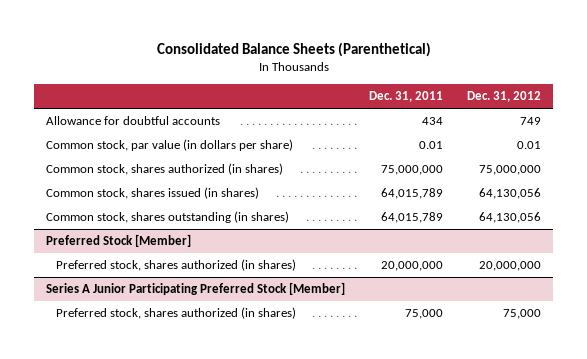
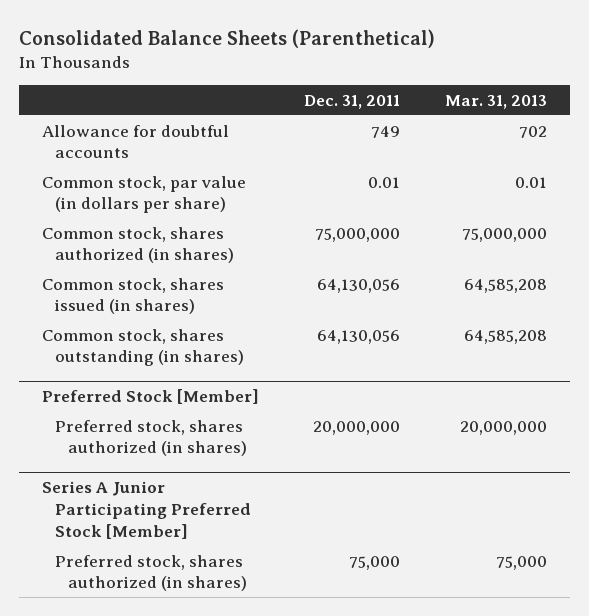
- | Dec. 31, 2011 | Dec. 31, 2012
+ | Dec. 31, 2011 | Mar. 31, 2013
- Allowance for doubtful accounts | 434 | 749
+ Allowance for doubtful accounts | 749 | 702
- Common stock, shares issued (in shares) | 64,015,789 | 64,130,056
- Common stock, shares outstanding (in shares) | 64,015,789 | 64,130,056
+ Common stock, shares issued (in shares) | 64,130,056 | 64,585,208
+ Common stock, shares outstanding (in shares) | 64,130,056 | 64,585,208

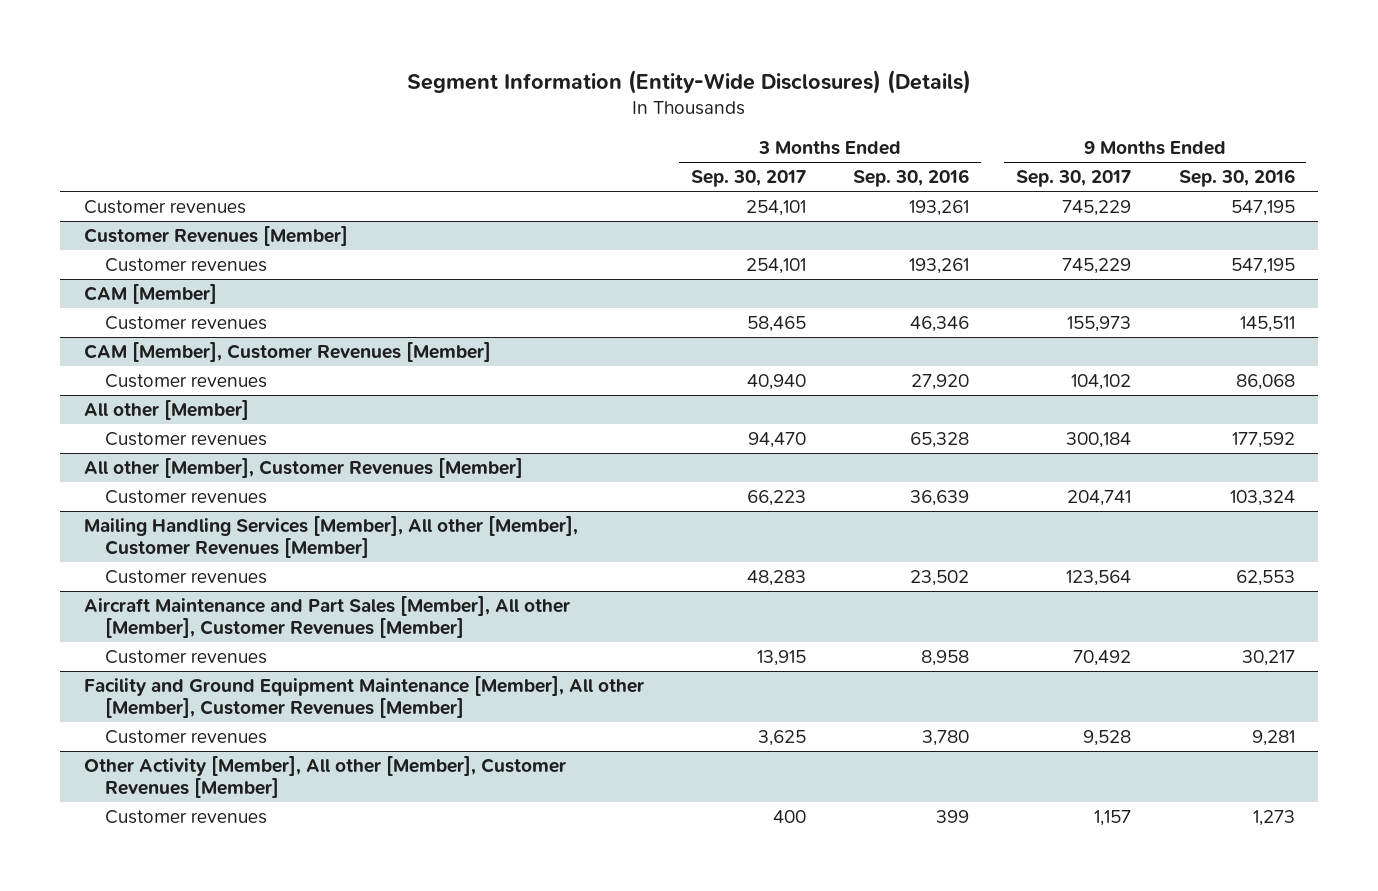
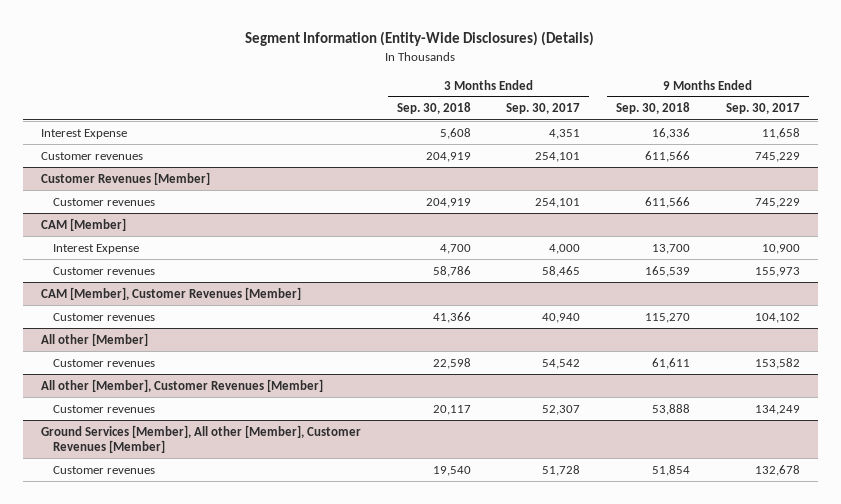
- | 3 Months Ended Sep. 30, 2017 | 3 Months Ended Sep. 30, 2016 | 9 Months Ended Sep. 30, 2017 | 9 Months Ended Sep. 30, 2016
+ | 3 Months Ended Sep. 30, 2018 | 3 Months Ended Sep. 30, 2017 | 9 Months Ended Sep. 30, 2018 | 9 Months Ended Sep. 30, 2017
+ Interest Expense | 5,608 | 4,351 | 16,336 | 11,658
@ CAM [Member]
+ Interest Expense | 4,700 | 4,000 | 13,700 | 10,900
@ All other [Member]
- Customer revenues | 94,470 | 65,328 | 300,184 | 177,592
+ Customer revenues | 22,598 | 54,542 | 61,611 | 153,582
@ All other [Member], Customer Revenues [Member]
- Customer revenues | 66,223 | 36,639 | 204,741 | 103,324
- Mailing Handling Services [Member], All other [Member], Customer Revenues [Member]
- Customer revenues | 48,283 | 23,502 | 123,564 | 62,553
- Aircraft Maintenance and Part Sales [Member], All other [Member], Customer Revenues [Member]
- Customer revenues | 13,915 | 8,958 | 70,492 | 30,217
- Facility and Ground Equipment Maintenance [Member], All other [Member], Customer Revenues [Member]
- Customer revenues | 3,625 | 3,780 | 9,528 | 9,281
- Other Activity [Member], All other [Member], Customer Revenues [Member]
- Customer revenues | 400 | 399 | 1,157 | 1,273
@ All other [Member], Customer Revenues [Member]
+ Customer revenues | 20,117 | 52,307 | 53,888 | 134,249
+ Ground Services [Member], All other [Member], Customer Revenues [Member]
+ Customer revenues | 19,540 | 51,728 | 51,854 | 132,678

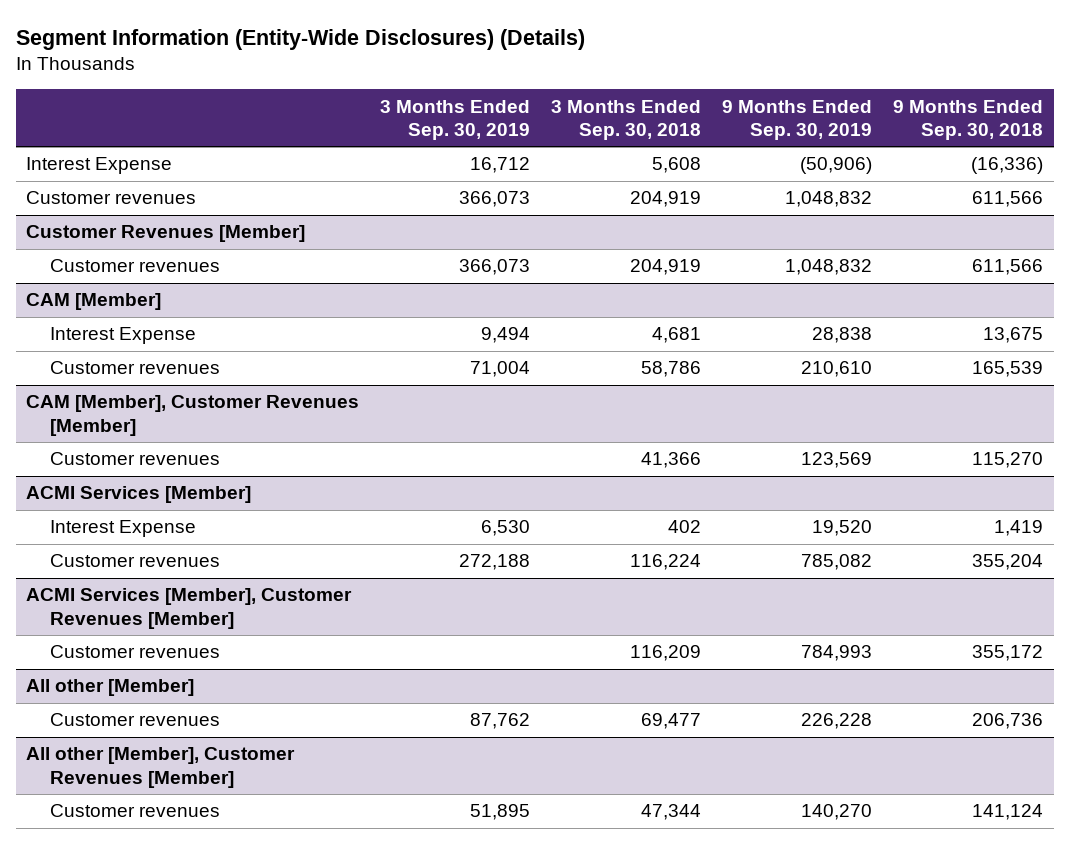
- | 3 Months Ended Sep. 30, 2018 | 3 Months Ended Sep. 30, 2017 | 9 Months Ended Sep. 30, 2018 | 9 Months Ended Sep. 30, 2017
+ | 3 Months Ended Sep. 30, 2019 | 3 Months Ended Sep. 30, 2018 | 9 Months Ended Sep. 30, 2019 | 9 Months Ended Sep. 30, 2018
- Interest Expense | 5,608 | 4,351 | 16,336 | 11,658
+ Interest Expense | 16,712 | 5,608 | (50,906) | (16,336)
@ CAM [Member]
- Interest Expense | 4,700 | 4,000 | 13,700 | 10,900
+ Interest Expense | 9,494 | 4,681 | 28,838 | 13,675
+ ACMI Services [Member]
+ Interest Expense | 6,530 | 402 | 19,520 | 1,419
+ Customer revenues | 272,188 | 116,224 | 785,082 | 355,204
+ ACMI Services [Member], Customer Revenues [Member]
+ Customer revenues | | 116,209 | 784,993 | 355,172
@ All other [Member]
- Customer revenues | 22,598 | 54,542 | 61,611 | 153,582
+ Customer revenues | 87,762 | 69,477 | 226,228 | 206,736
@ All other [Member], Customer Revenues [Member]
- Customer revenues | 20,117 | 52,307 | 53,888 | 134,249
- Ground Services [Member], All other [Member], Customer Revenues [Member]
- Customer revenues | 19,540 | 51,728 | 51,854 | 132,678
@ All other [Member], Customer Revenues [Member]
+ Customer revenues | 51,895 | 47,344 | 140,270 | 141,124

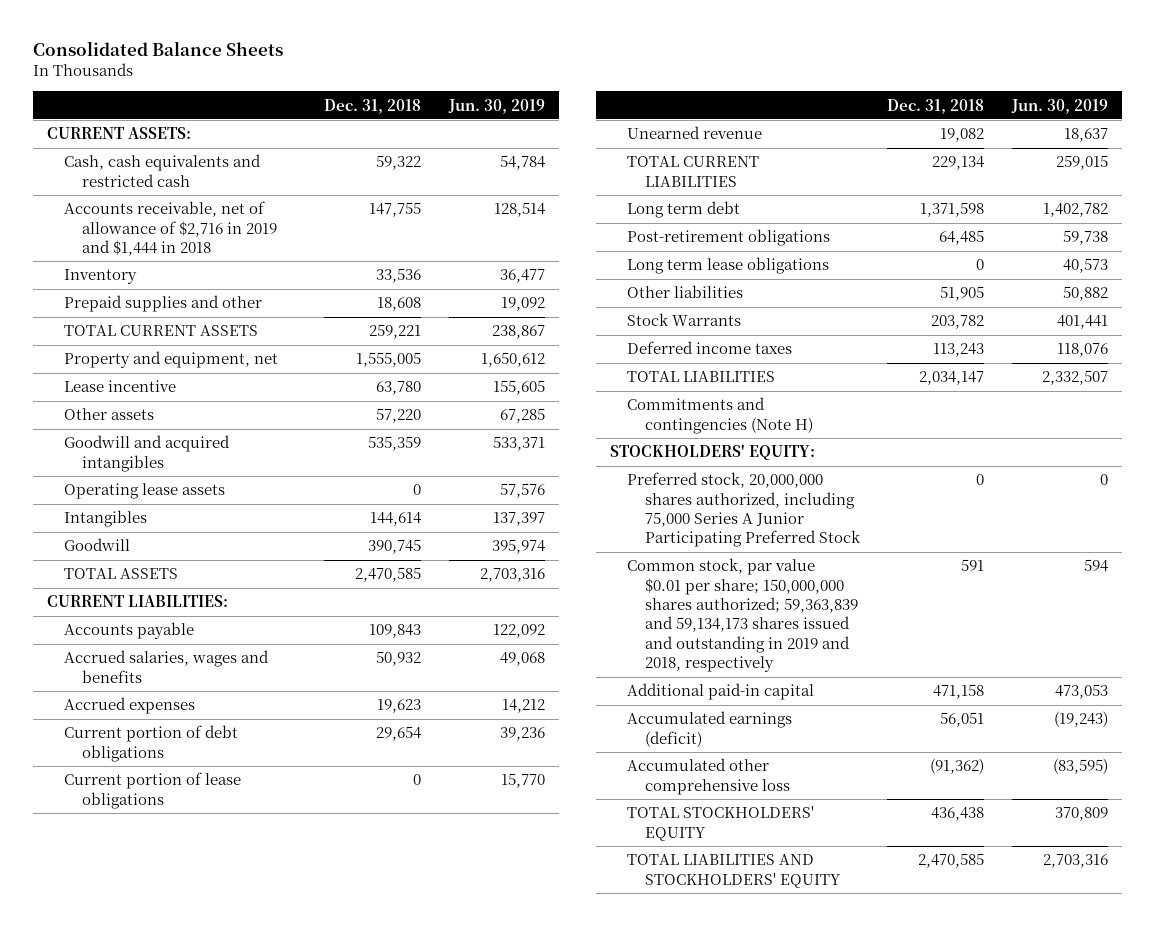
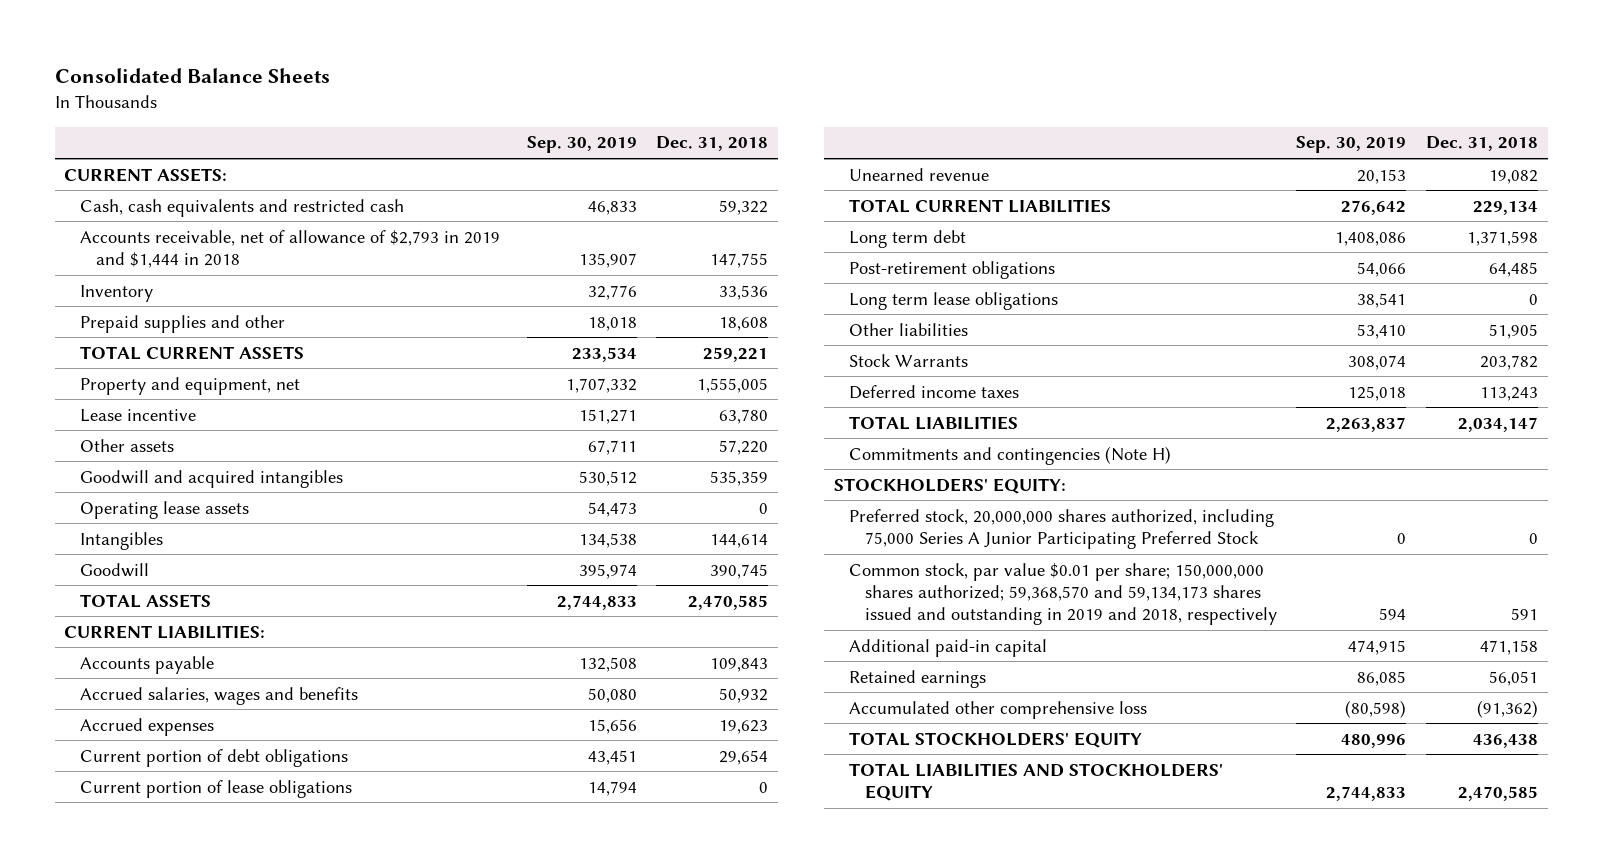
- | Dec. 31, 2018 | Jun. 30, 2019
+ | Sep. 30, 2019 | Dec. 31, 2018
- Accounts receivable, net of allowance of $2,716 in 2019 and $1,444 in 2018 | 147,755 | 128,514
+ Accounts receivable, net of allowance of $2,793 in 2019 and $1,444 in 2018 | 135,907 | 147,755
- Common stock, par value $0.01 per share; 150,000,000 shares authorized; 59,363,839 and 59,134,173 shares issued and outstanding in 2019 and 2018, respectively | 591 | 594
+ Common stock, par value $0.01 per share; 150,000,000 shares authorized; 59,368,570 and 59,134,173 shares issued and outstanding in 2019 and 2018, respectively | 594 | 591
- Accumulated earnings (deficit) | 56,051 | (19,243)
+ Retained earnings | 86,085 | 56,051

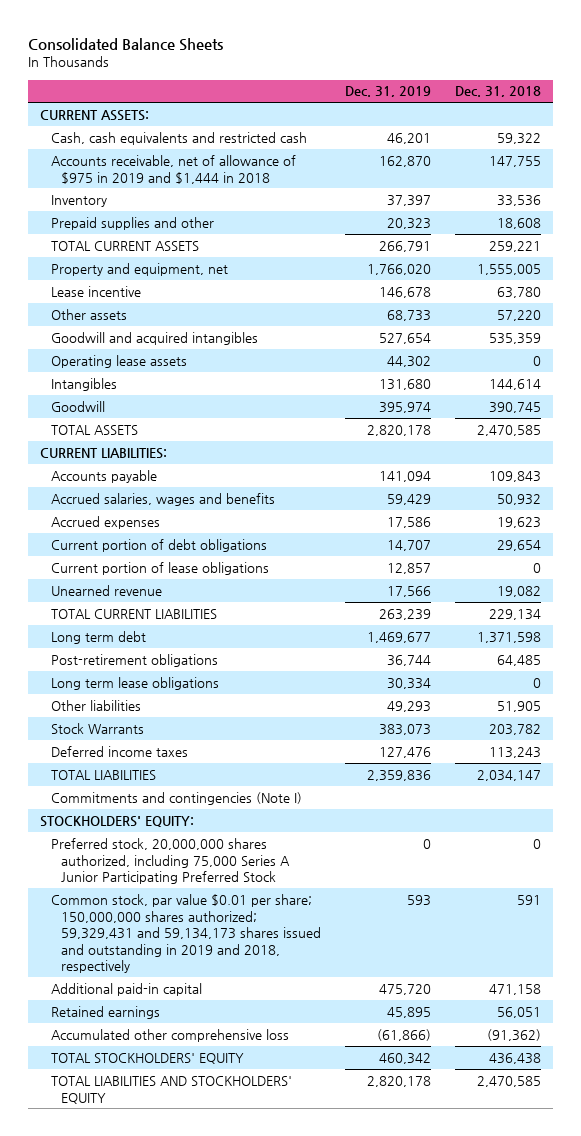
- | Sep. 30, 2019 | Dec. 31, 2018
+ | Dec. 31, 2019 | Dec. 31, 2018
- Accounts receivable, net of allowance of $2,793 in 2019 and $1,444 in 2018 | 135,907 | 147,755
+ Accounts receivable, net of allowance of $975 in 2019 and $1,444 in 2018 | 162,870 | 147,755
- Commitments and contingencies (Note H)
+ Commitments and contingencies (Note I)
- Common stock, par value $0.01 per share; 150,000,000 shares authorized; 59,368,570 and 59,134,173 shares issued and outstanding in 2019 and 2018, respectively | 594 | 591
+ Common stock, par value $0.01 per share; 150,000,000 shares authorized; 59,329,431 and 59,134,173 shares issued and outstanding in 2019 and 2018, respectively | 593 | 591

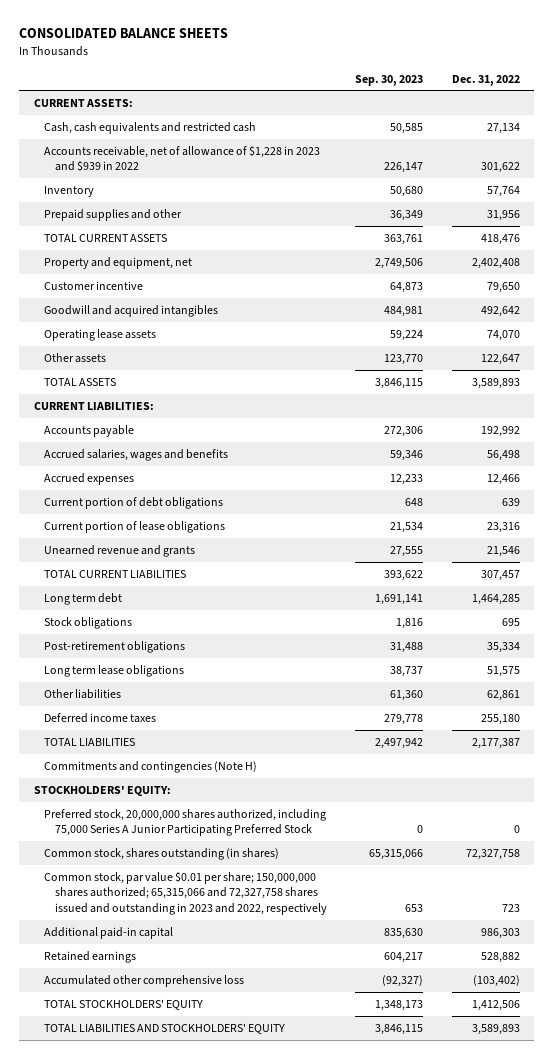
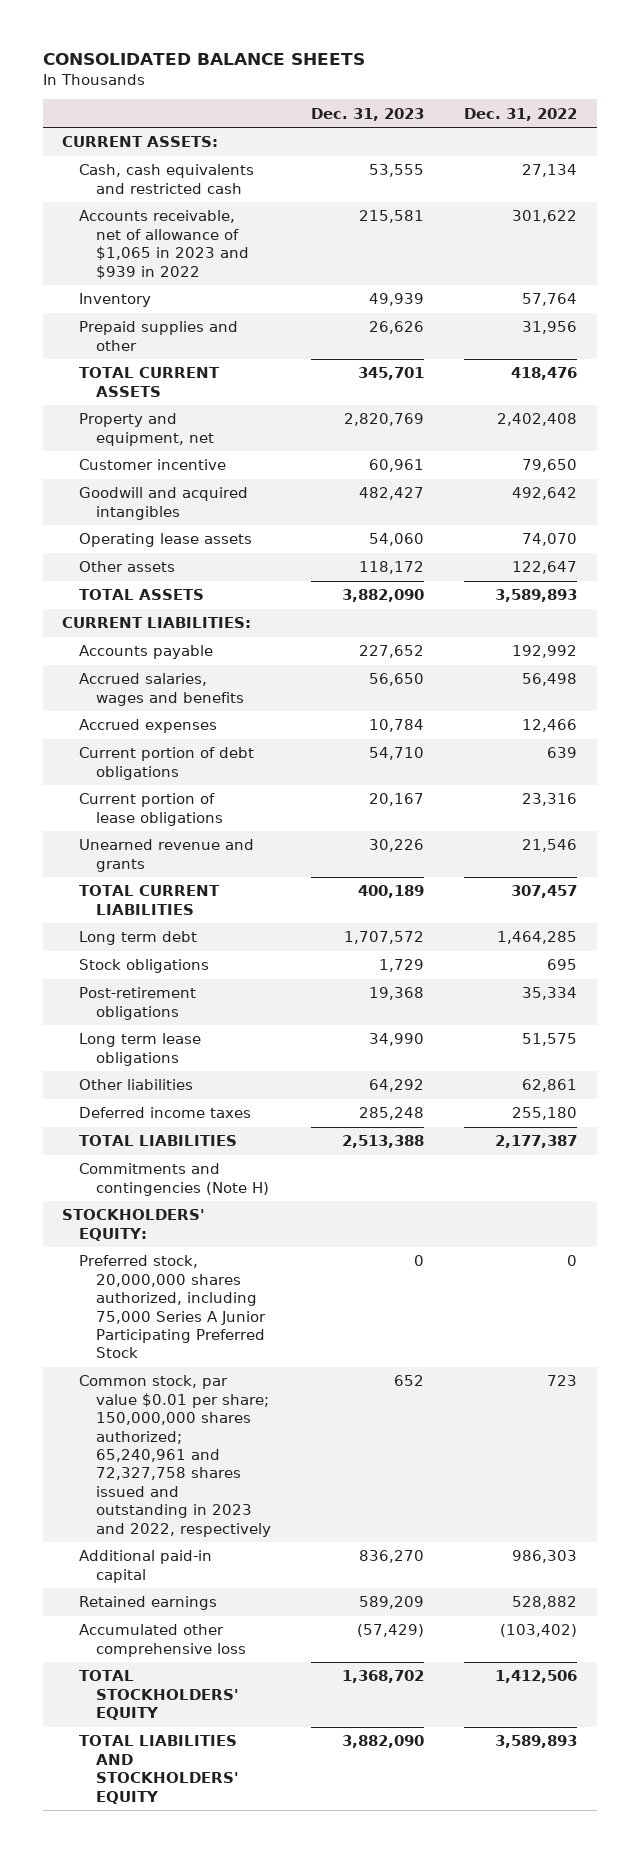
- | Sep. 30, 2023 | Dec. 31, 2022
+ | Dec. 31, 2023 | Dec. 31, 2022
- Accounts receivable, net of allowance of $1,228 in 2023 and $939 in 2022 | 226,147 | 301,622
+ Accounts receivable, net of allowance of $1,065 in 2023 and $939 in 2022 | 215,581 | 301,622
- Common stock, shares outstanding (in shares) | 65,315,066 | 72,327,758
- Common stock, par value $0.01 per share; 150,000,000 shares authorized; 65,315,066 and 72,327,758 shares issued and outstanding in 2023 and 2022, respectively | 653 | 723
+ Common stock, par value $0.01 per share; 150,000,000 shares authorized; 65,240,961 and 72,327,758 shares issued and outstanding in 2023 and 2022, respectively | 652 | 723

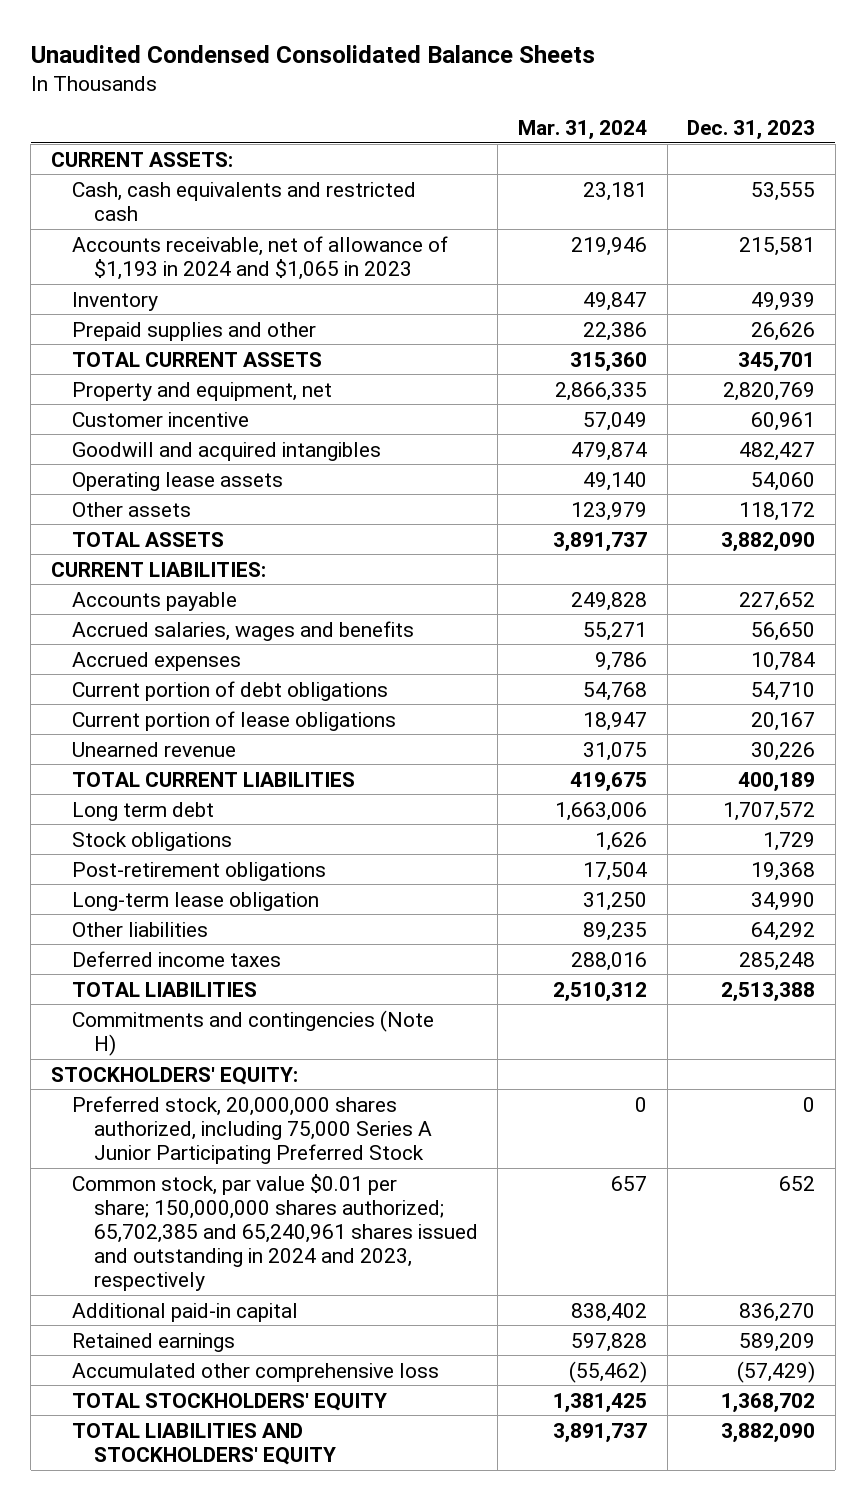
- CONSOLIDATED BALANCE SHEETS
+ Unaudited Condensed Consolidated Balance Sheets
- | Dec. 31, 2023 | Dec. 31, 2022
+ | Mar. 31, 2024 | Dec. 31, 2023
- Accounts receivable, net of allowance of $1,065 in 2023 and $939 in 2022 | 215,581 | 301,622
+ Accounts receivable, net of allowance of $1,193 in 2024 and $1,065 in 2023 | 219,946 | 215,581
- Unearned revenue and grants | 30,226 | 21,546
+ Unearned revenue | 31,075 | 30,226
- Long term lease obligations | 34,990 | 51,575
+ Long-term lease obligation | 31,250 | 34,990
- Common stock, par value $0.01 per share; 150,000,000 shares authorized; 65,240,961 and 72,327,758 shares issued and outstanding in 2023 and 2022, respectively | 652 | 723
+ Common stock, par value $0.01 per share; 150,000,000 shares authorized; 65,702,385 and 65,240,961 shares issued and outstanding in 2024 and 2023, respectively | 657 | 652

